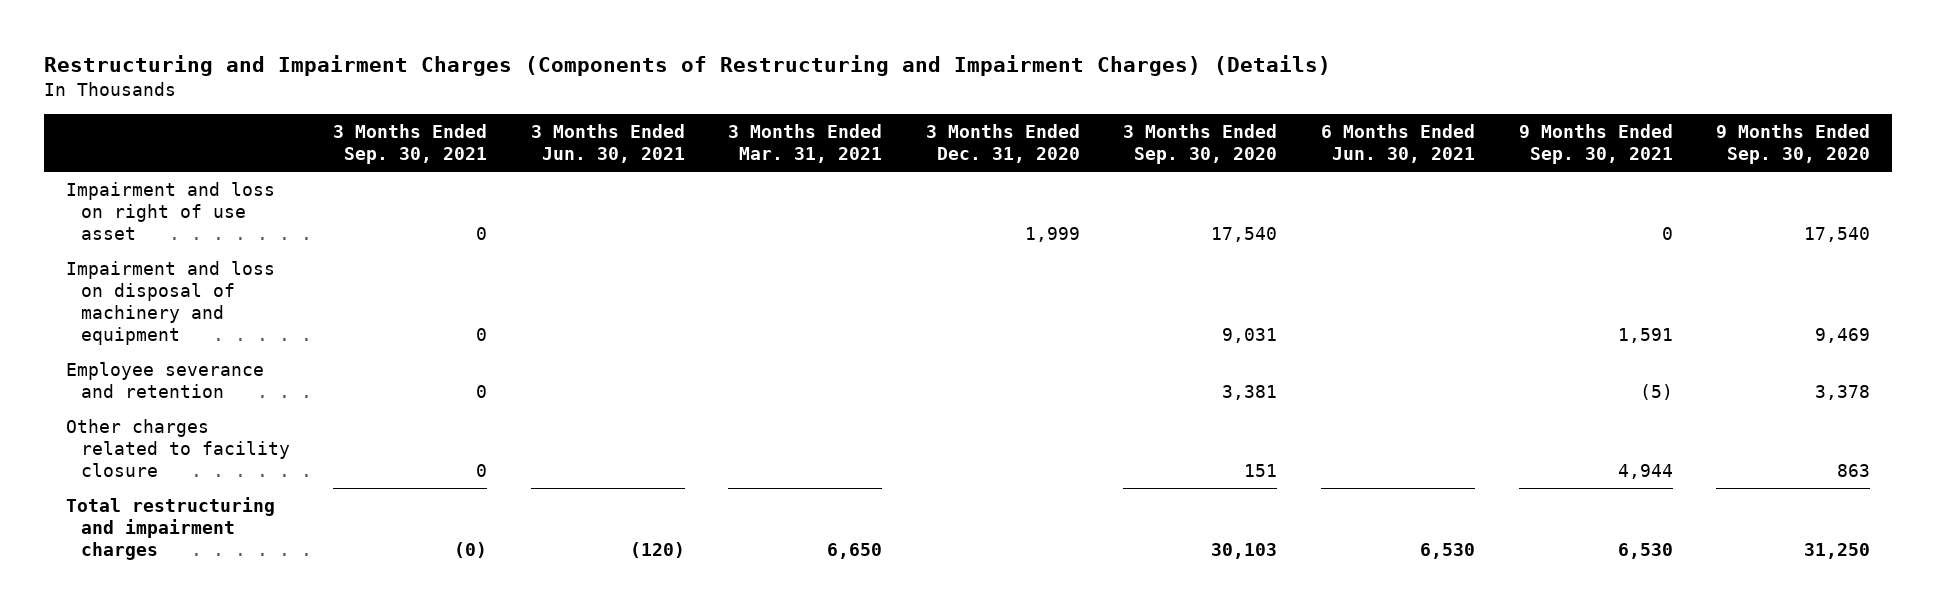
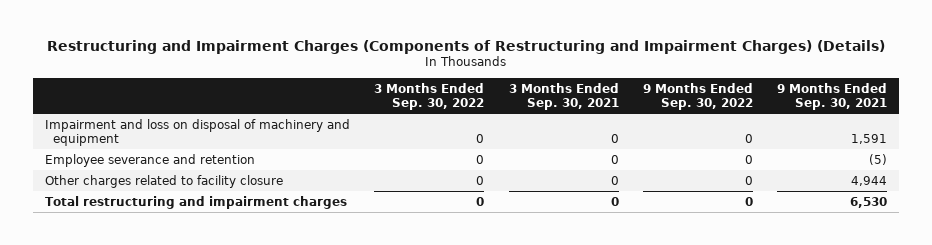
- | 3 Months Ended Sep. 30, 2021 | 3 Months Ended Jun. 30, 2021 | 3 Months Ended Mar. 31, 2021 | 3 Months Ended Dec. 31, 2020 | 3 Months Ended Sep. 30, 2020 | 6 Months Ended Jun. 30, 2021 | 9 Months Ended Sep. 30, 2021 | 9 Months Ended Sep. 30, 2020
+ | 3 Months Ended Sep. 30, 2022 | 3 Months Ended Sep. 30, 2021 | 9 Months Ended Sep. 30, 2022 | 9 Months Ended Sep. 30, 2021
- Impairment and loss on right of use asset | 0 | | | 1,999 | 17,540 | | 0 | 17,540
- Total restructuring and impairment charges | (0) | (120) | 6,650 | | 30,103 | 6,530 | 6,530 | 31,250
+ Total restructuring and impairment charges | 0 | 0 | 0 | 6,530

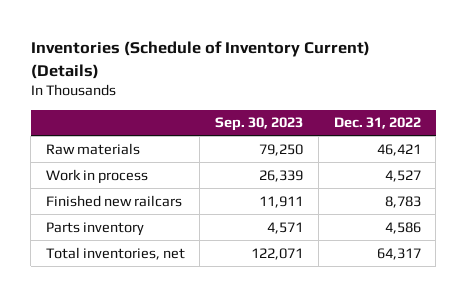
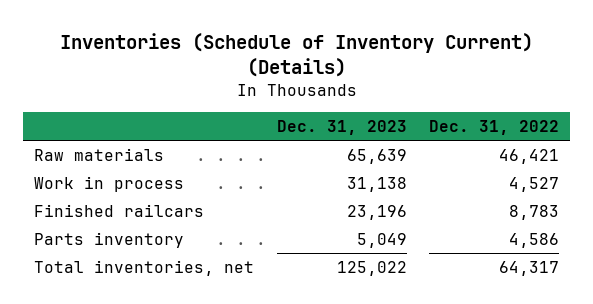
- | Sep. 30, 2023 | Dec. 31, 2022
+ | Dec. 31, 2023 | Dec. 31, 2022
- Finished new railcars | 11,911 | 8,783
+ Finished railcars | 23,196 | 8,783

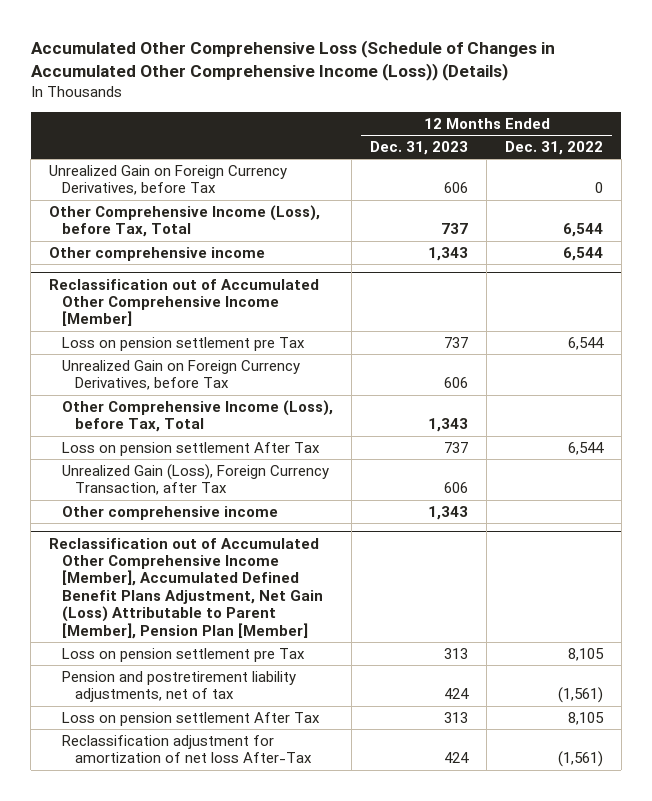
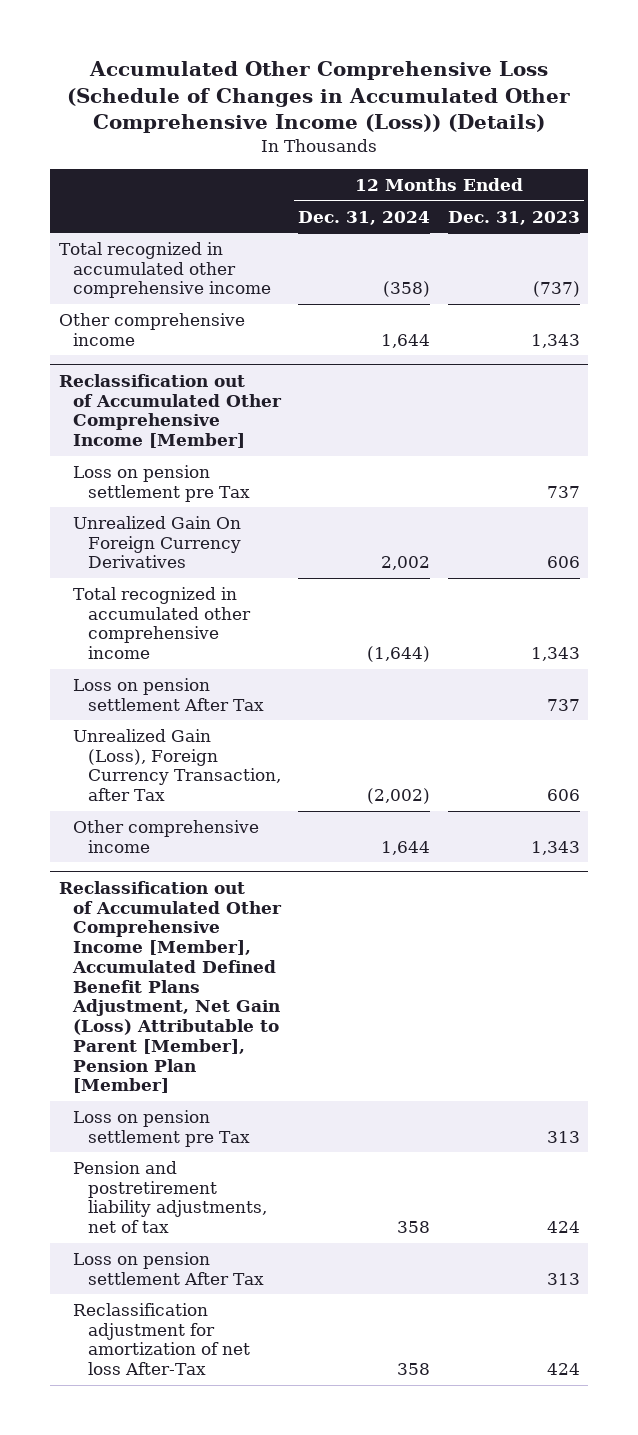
- | 12 Months Ended Dec. 31, 2023 | 12 Months Ended Dec. 31, 2022
+ | 12 Months Ended Dec. 31, 2024 | 12 Months Ended Dec. 31, 2023
- Unrealized Gain on Foreign Currency Derivatives, before Tax | 606 | 0
- Other Comprehensive Income (Loss), before Tax, Total | 737 | 6,544
+ Total recognized in accumulated other comprehensive income | (358) | (737)
@ Reclassification out of Accumulated Other Comprehensive Income [Member]
- Unrealized Gain on Foreign Currency Derivatives, before Tax | 606 |
- Other Comprehensive Income (Loss), before Tax, Total | 1,343 |
+ Unrealized Gain On Foreign Currency Derivatives | 2,002 | 606
+ Total recognized in accumulated other comprehensive income | (1,644) | 1,343

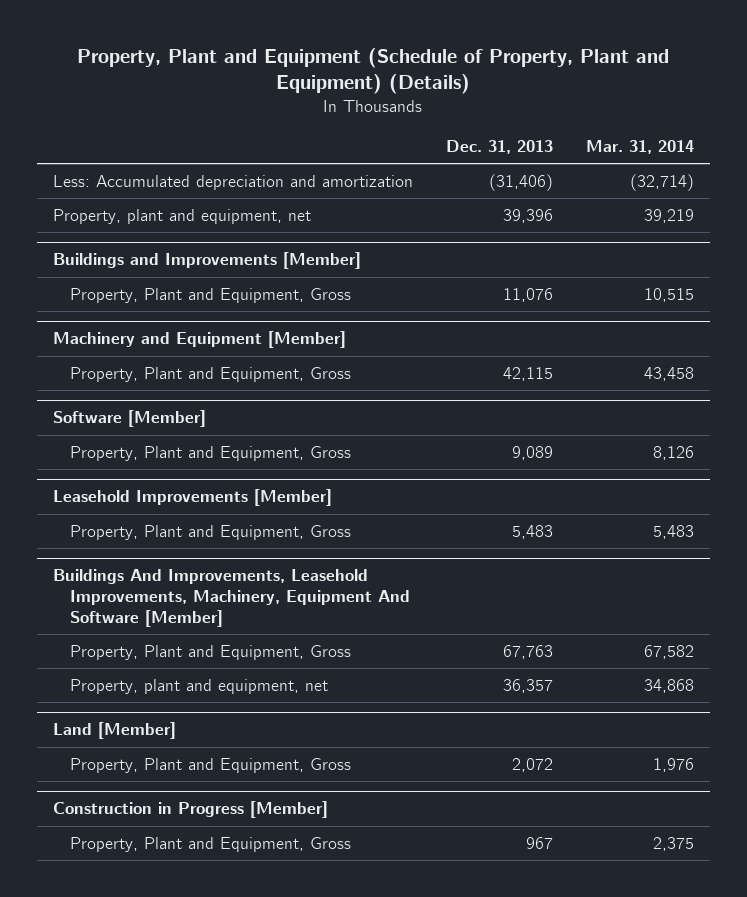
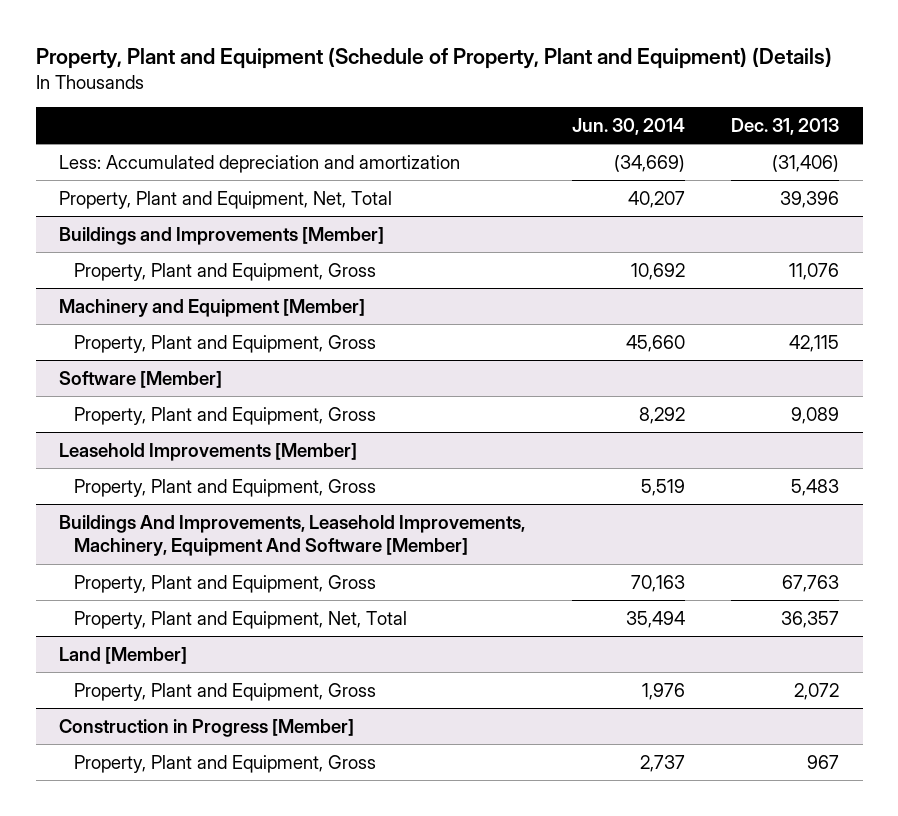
- | Dec. 31, 2013 | Mar. 31, 2014
+ | Jun. 30, 2014 | Dec. 31, 2013
- Property, plant and equipment, net | 39,396 | 39,219
+ Property, Plant and Equipment, Net, Total | 40,207 | 39,396
@ Buildings And Improvements, Leasehold Improvements, Machinery, Equipment And Software [Member]
- Property, plant and equipment, net | 36,357 | 34,868
+ Property, Plant and Equipment, Net, Total | 35,494 | 36,357

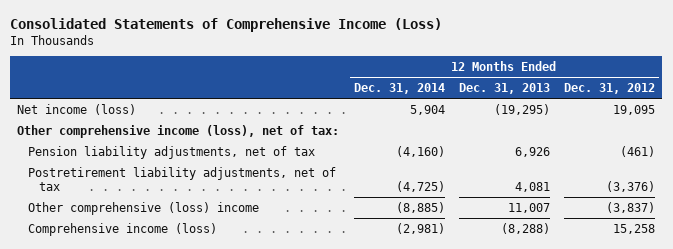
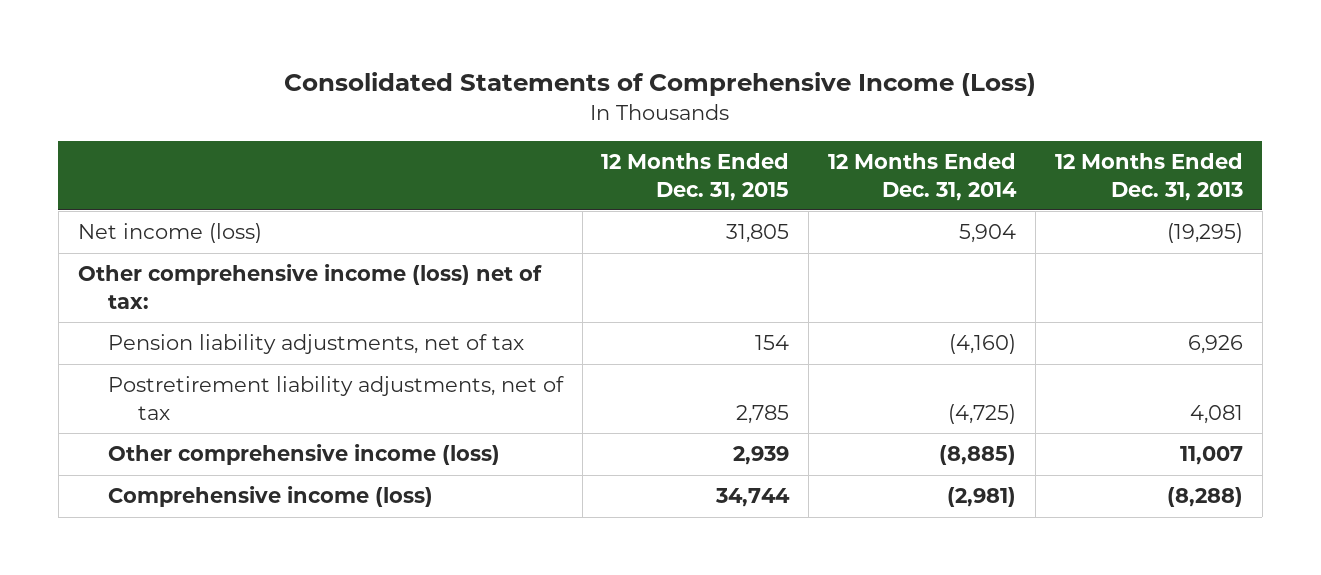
- | 12 Months Ended Dec. 31, 2014 | 12 Months Ended Dec. 31, 2013 | 12 Months Ended Dec. 31, 2012
+ | 12 Months Ended Dec. 31, 2015 | 12 Months Ended Dec. 31, 2014 | 12 Months Ended Dec. 31, 2013
- Other comprehensive income (loss), net of tax:
+ Other comprehensive income (loss) net of tax:
- Other comprehensive (loss) income | (8,885) | 11,007 | (3,837)
+ Other comprehensive income (loss) | 2,939 | (8,885) | 11,007

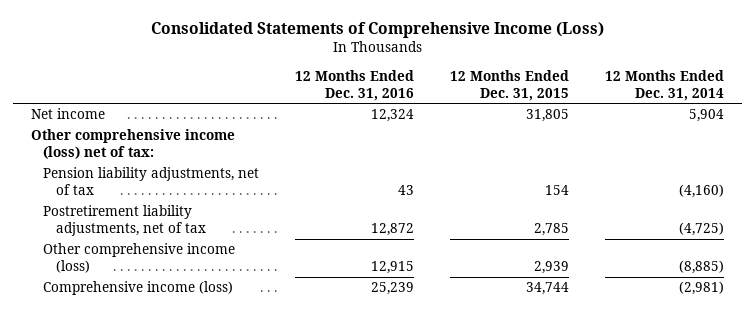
- | 12 Months Ended Dec. 31, 2015 | 12 Months Ended Dec. 31, 2014 | 12 Months Ended Dec. 31, 2013
+ | 12 Months Ended Dec. 31, 2016 | 12 Months Ended Dec. 31, 2015 | 12 Months Ended Dec. 31, 2014
- Net income (loss) | 31,805 | 5,904 | (19,295)
+ Net income | 12,324 | 31,805 | 5,904

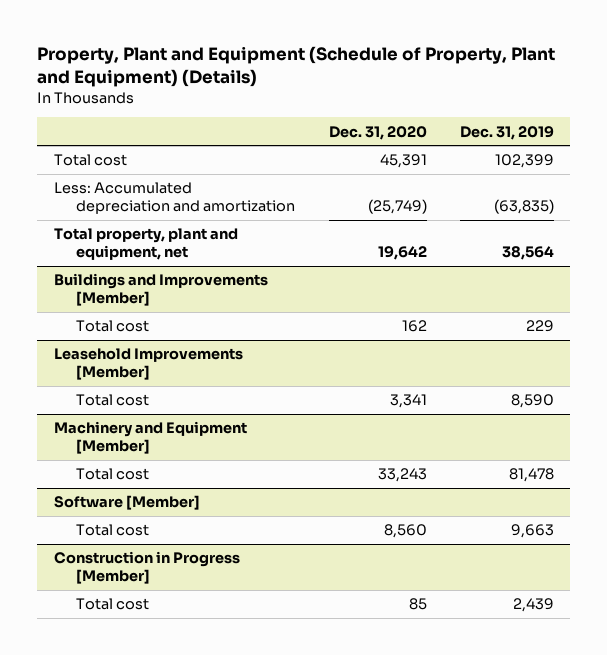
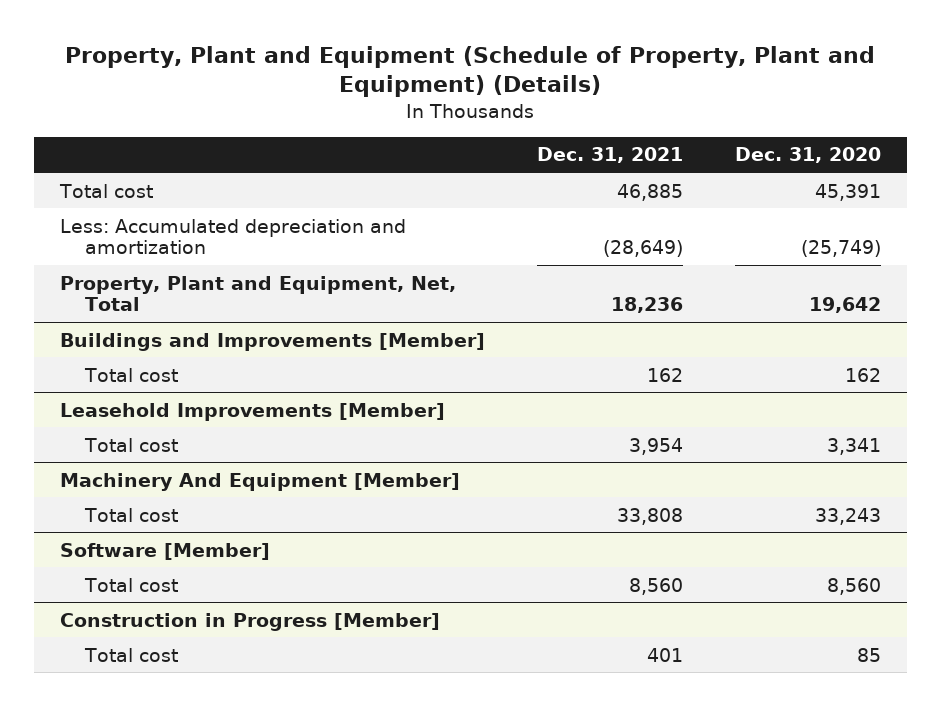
- | Dec. 31, 2020 | Dec. 31, 2019
+ | Dec. 31, 2021 | Dec. 31, 2020
- Total property, plant and equipment, net | 19,642 | 38,564
+ Property, Plant and Equipment, Net, Total | 18,236 | 19,642
- Machinery and Equipment [Member]
+ Machinery And Equipment [Member]

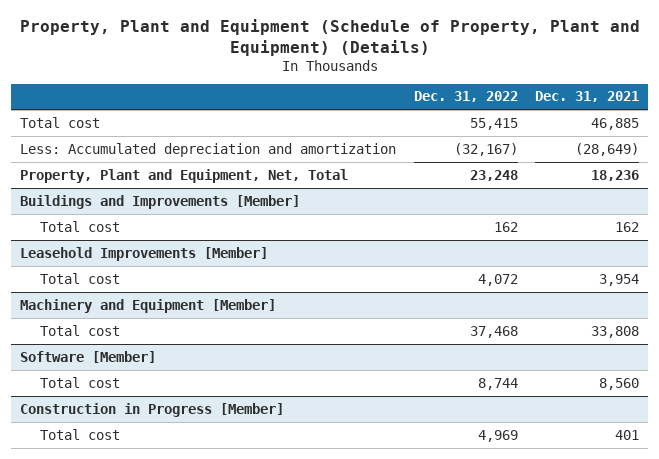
- | Dec. 31, 2021 | Dec. 31, 2020
+ | Dec. 31, 2022 | Dec. 31, 2021
- Machinery And Equipment [Member]
+ Machinery and Equipment [Member]

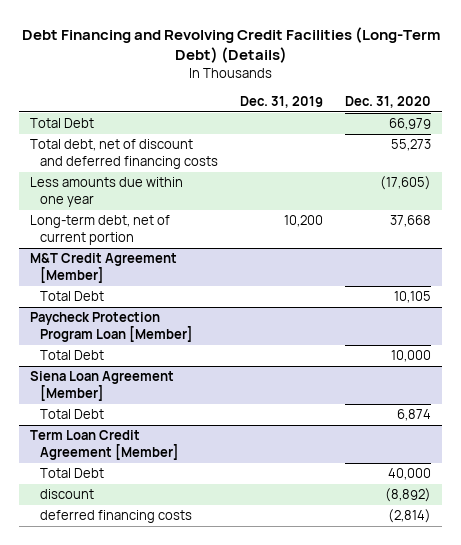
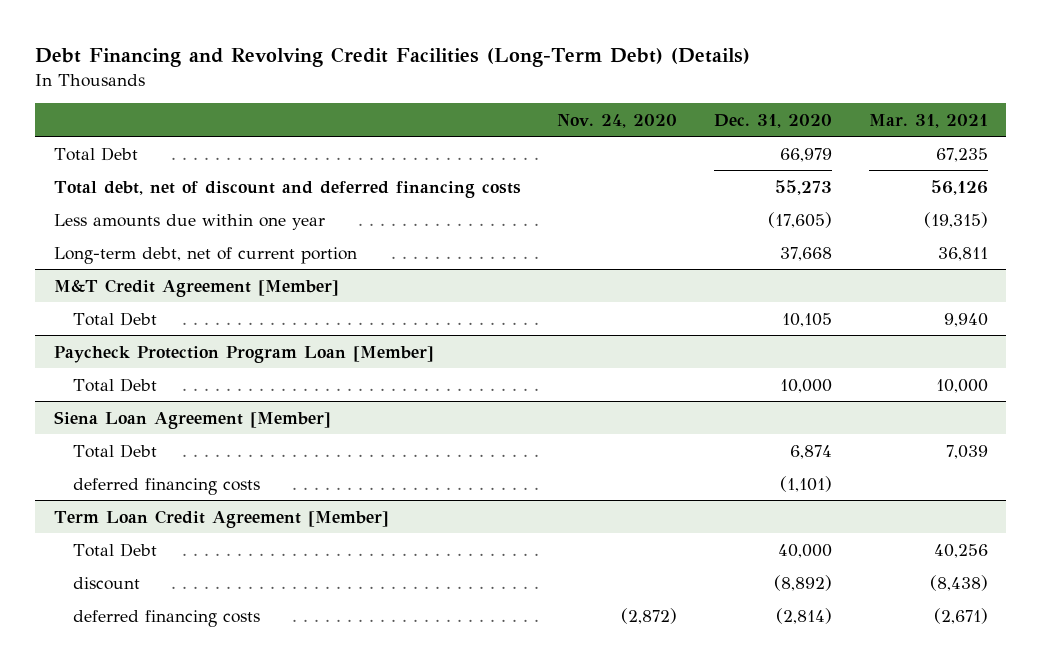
- | Dec. 31, 2019 | Dec. 31, 2020
+ | Nov. 24, 2020 | Dec. 31, 2020 | Mar. 31, 2021
@ Siena Loan Agreement [Member]
+ deferred financing costs | | (1,101) |

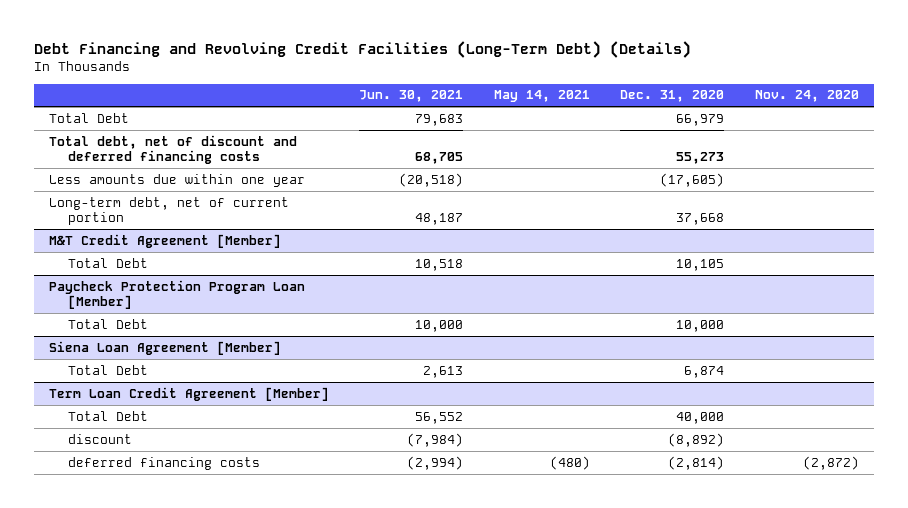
- | Nov. 24, 2020 | Dec. 31, 2020 | Mar. 31, 2021
+ | Jun. 30, 2021 | May 14, 2021 | Dec. 31, 2020 | Nov. 24, 2020
@ Siena Loan Agreement [Member]
- deferred financing costs | | (1,101) |

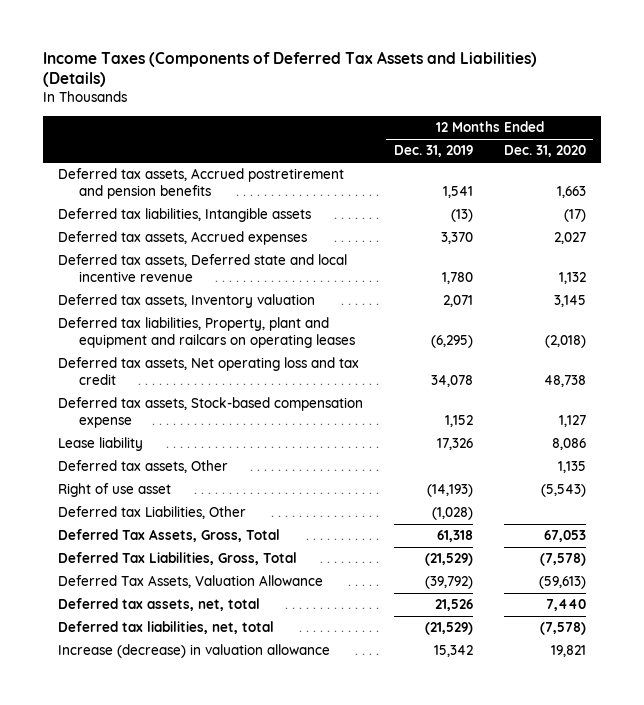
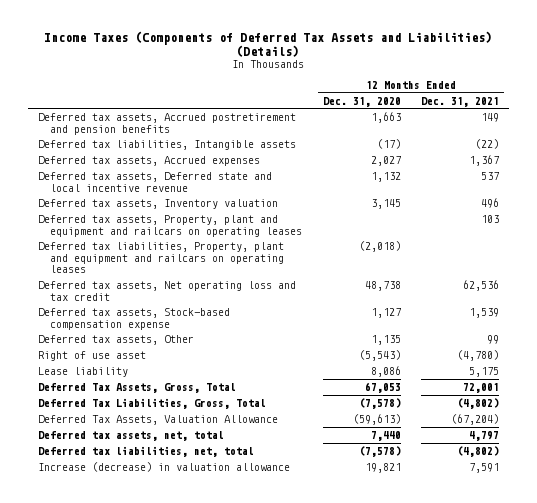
- | 12 Months Ended Dec. 31, 2019 | 12 Months Ended Dec. 31, 2020
+ | 12 Months Ended Dec. 31, 2020 | 12 Months Ended Dec. 31, 2021
+ Deferred tax assets, Property, plant and equipment and railcars on operating leases | | 103
- Deferred tax Liabilities, Other | (1,028) |
moved down: Lease liability | 8,086 | 5,175

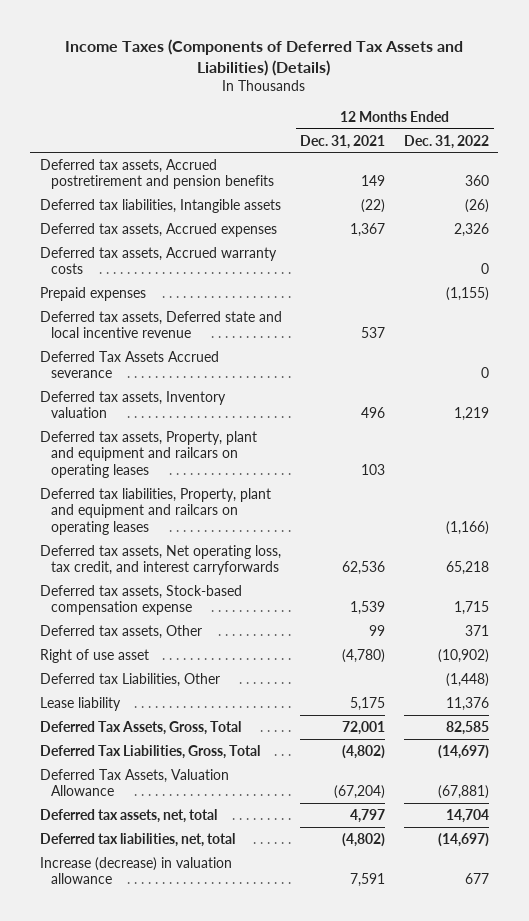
- | 12 Months Ended Dec. 31, 2020 | 12 Months Ended Dec. 31, 2021
+ | 12 Months Ended Dec. 31, 2021 | 12 Months Ended Dec. 31, 2022
+ Deferred tax assets, Accrued warranty costs | | 0
+ Prepaid expenses | | (1,155)
+ Deferred Tax Assets Accrued severance | | 0
- Deferred tax assets, Net operating loss and tax credit | 48,738 | 62,536
+ Deferred tax assets, Net operating loss, tax credit, and interest carryforwards | 62,536 | 65,218
+ Deferred tax Liabilities, Other | | (1,448)

